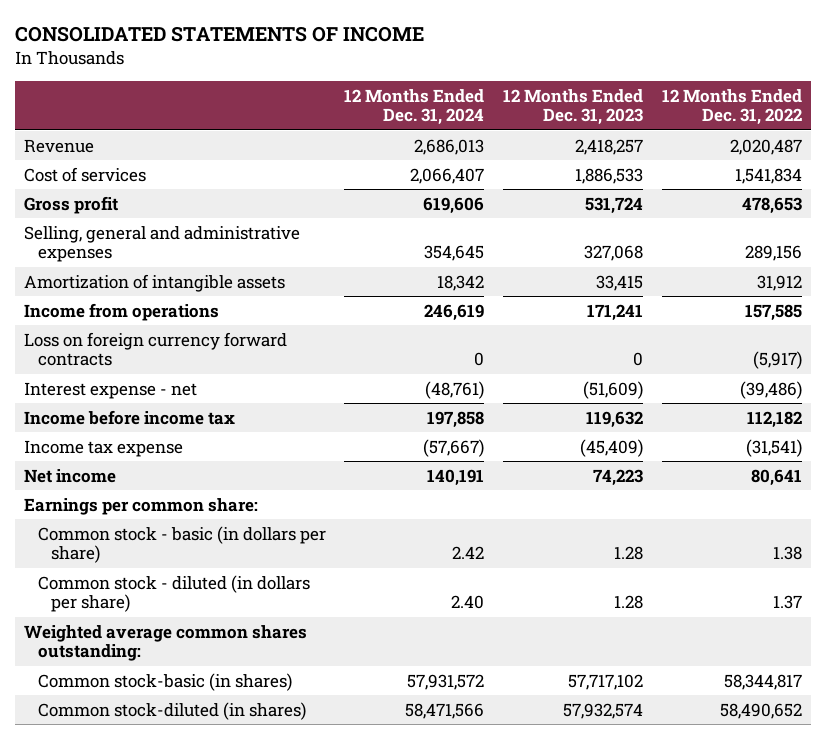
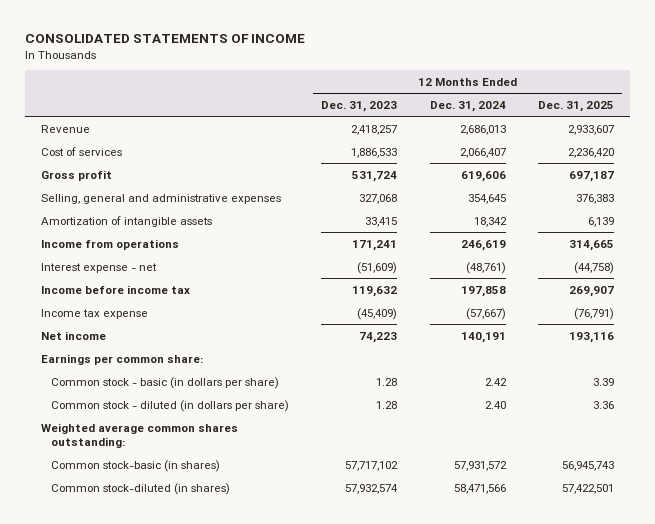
- | 12 Months Ended Dec. 31, 2024 | 12 Months Ended Dec. 31, 2023 | 12 Months Ended Dec. 31, 2022
+ | 12 Months Ended Dec. 31, 2023 | 12 Months Ended Dec. 31, 2024 | 12 Months Ended Dec. 31, 2025
- Loss on foreign currency forward contracts | 0 | 0 | (5,917)

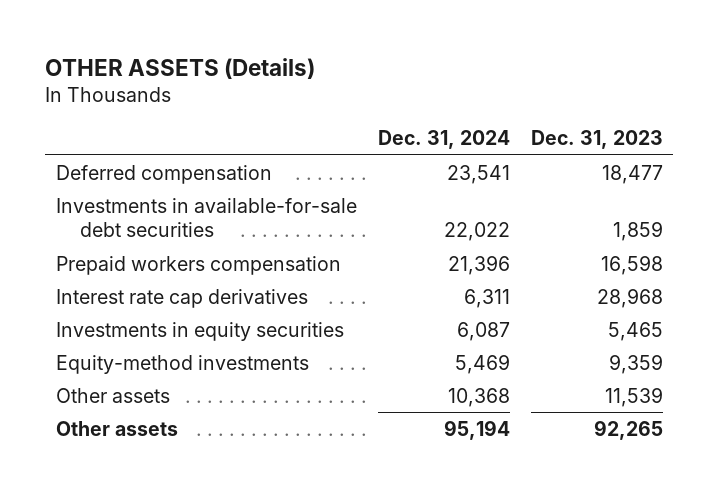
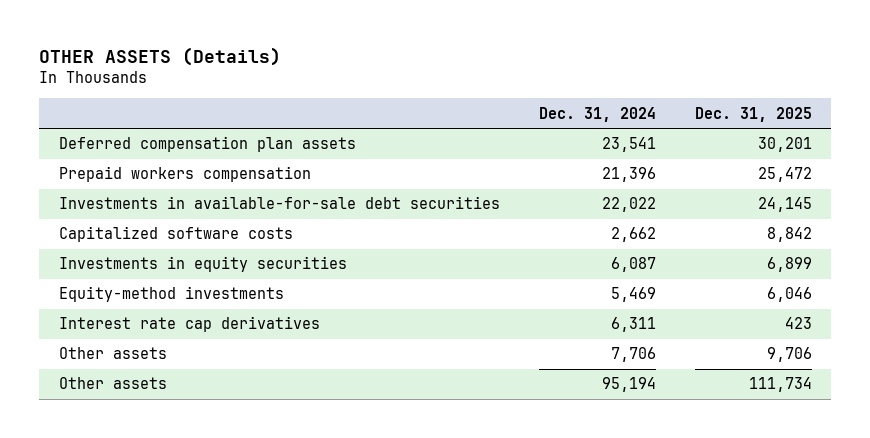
- | Dec. 31, 2024 | Dec. 31, 2023
+ | Dec. 31, 2024 | Dec. 31, 2025
- Deferred compensation | 23,541 | 18,477
+ Deferred compensation plan assets | 23,541 | 30,201
moved down: Investments in available-for-sale debt securities | 22,022 | 24,145
+ Capitalized software costs | 2,662 | 8,842
- Other assets | 10,368 | 11,539
moved down: Interest rate cap derivatives | 6,311 | 423
+ Other assets | 7,706 | 9,706

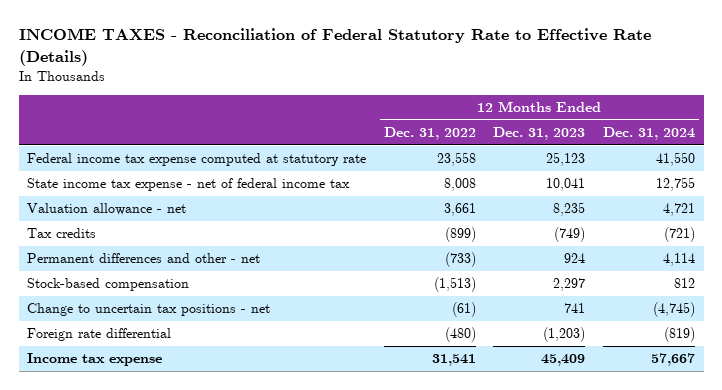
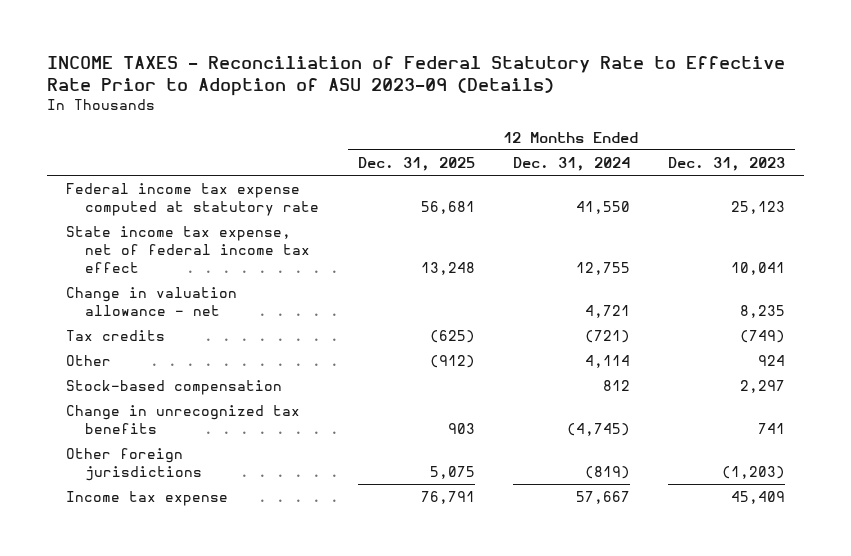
- INCOME TAXES - Reconciliation of Federal Statutory Rate to Effective Rate (Details)
+ INCOME TAXES - Reconciliation of Federal Statutory Rate to Effective Rate Prior to Adoption of ASU 2023-09 (Details)
- | 12 Months Ended Dec. 31, 2022 | 12 Months Ended Dec. 31, 2023 | 12 Months Ended Dec. 31, 2024
+ | 12 Months Ended Dec. 31, 2025 | 12 Months Ended Dec. 31, 2024 | 12 Months Ended Dec. 31, 2023
- State income tax expense - net of federal income tax | 8,008 | 10,041 | 12,755
- Valuation allowance - net | 3,661 | 8,235 | 4,721
+ State income tax expense, net of federal income tax effect | 13,248 | 12,755 | 10,041
+ Change in valuation allowance - net | | 4,721 | 8,235
- Permanent differences and other - net | (733) | 924 | 4,114
+ Other | (912) | 4,114 | 924
- Change to uncertain tax positions - net | (61) | 741 | (4,745)
- Foreign rate differential | (480) | (1,203) | (819)
+ Change in unrecognized tax benefits | 903 | (4,745) | 741
+ Other foreign jurisdictions | 5,075 | (819) | (1,203)

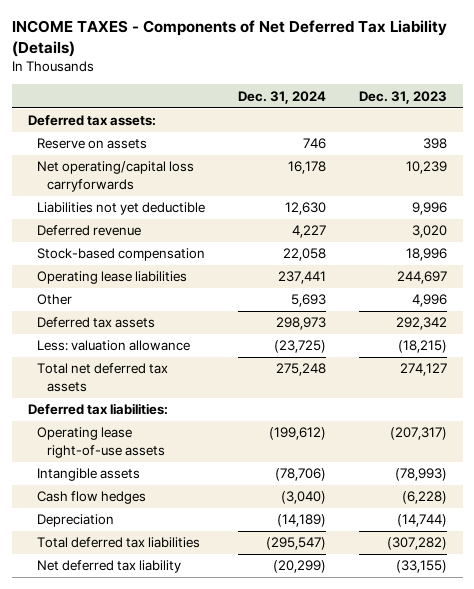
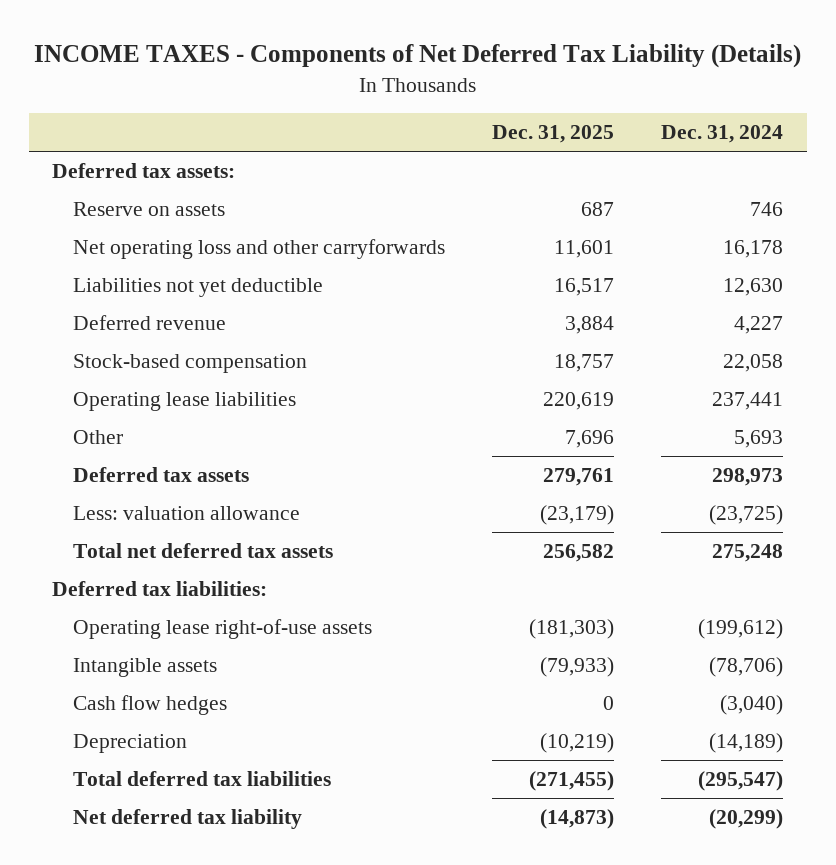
- | Dec. 31, 2024 | Dec. 31, 2023
+ | Dec. 31, 2025 | Dec. 31, 2024
- Net operating/capital loss carryforwards | 16,178 | 10,239
+ Net operating loss and other carryforwards | 11,601 | 16,178

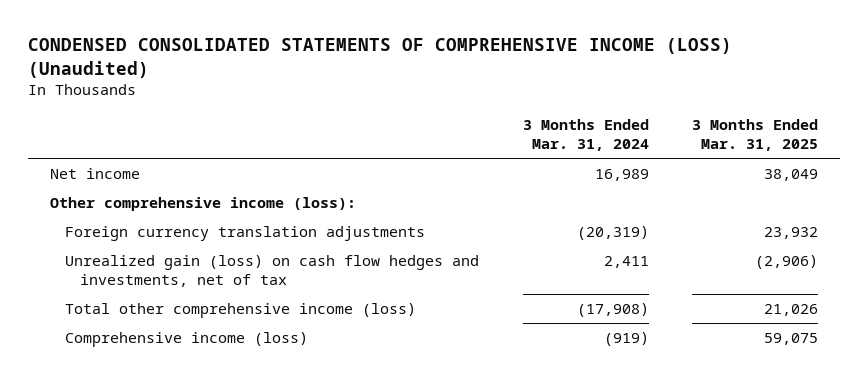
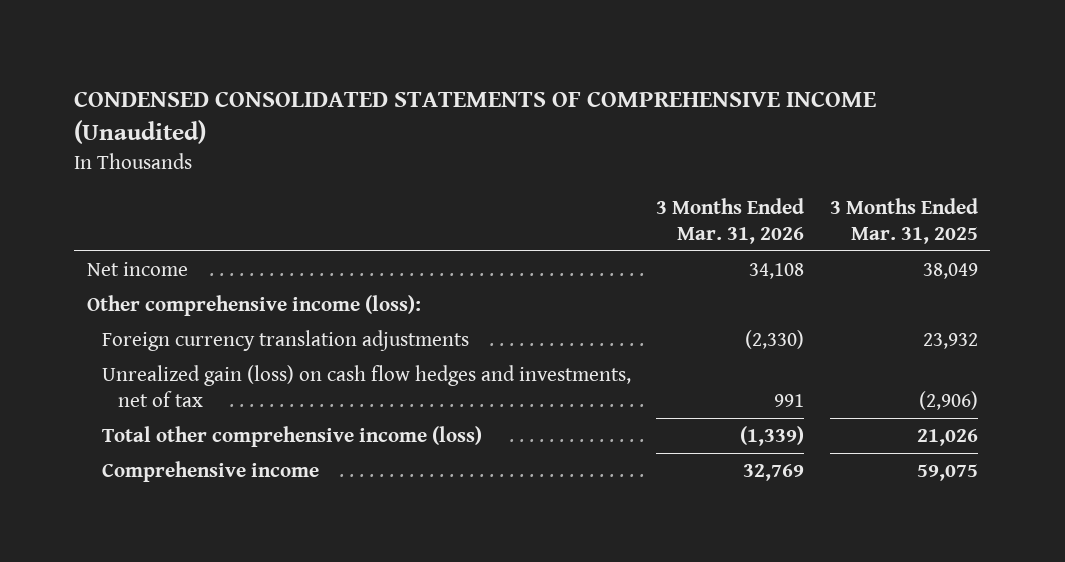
- CONDENSED CONSOLIDATED STATEMENTS OF COMPREHENSIVE INCOME (LOSS) (Unaudited)
+ CONDENSED CONSOLIDATED STATEMENTS OF COMPREHENSIVE INCOME (Unaudited)
- | 3 Months Ended Mar. 31, 2024 | 3 Months Ended Mar. 31, 2025
+ | 3 Months Ended Mar. 31, 2026 | 3 Months Ended Mar. 31, 2025
- Comprehensive income (loss) | (919) | 59,075
+ Comprehensive income | 32,769 | 59,075

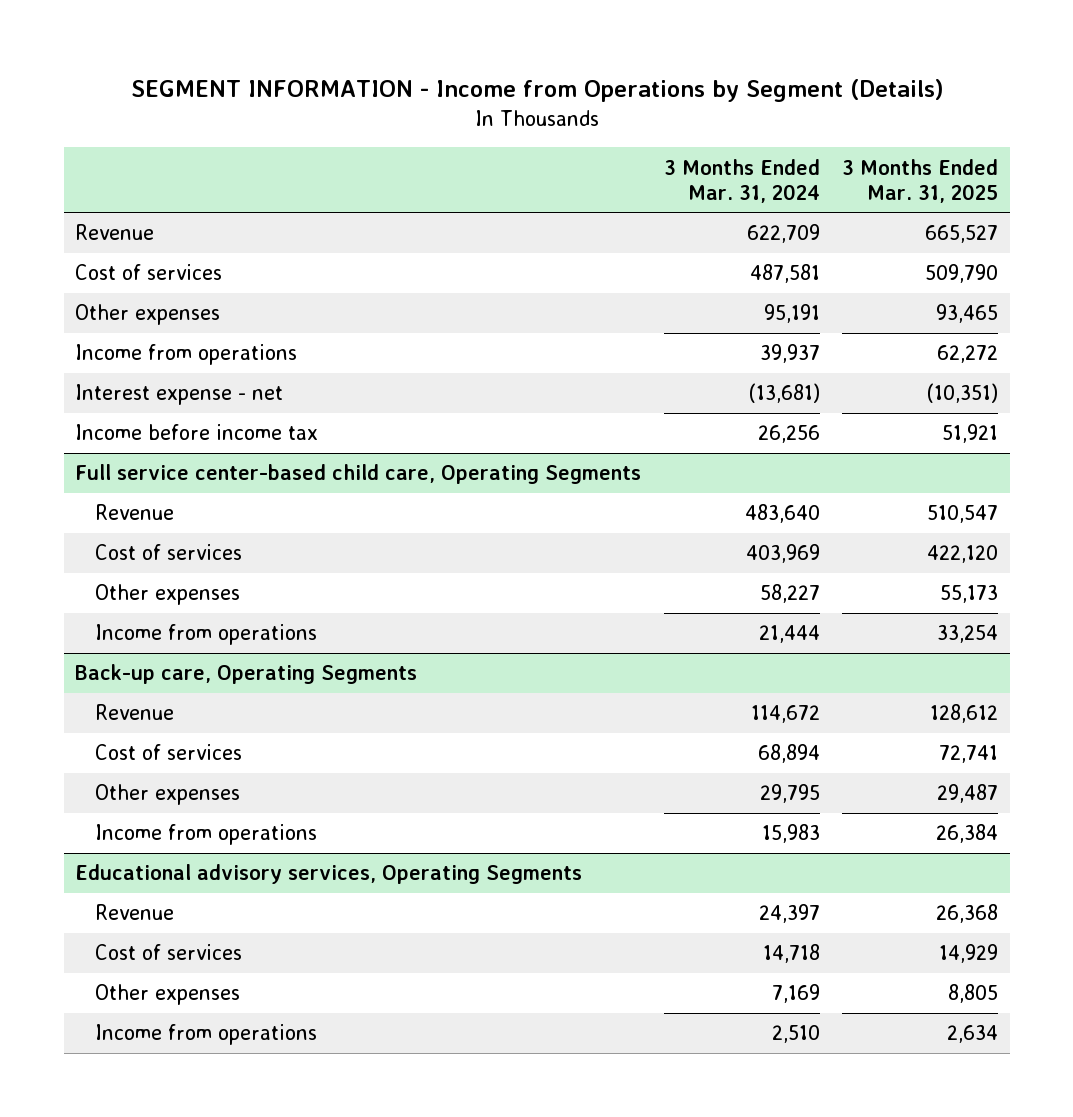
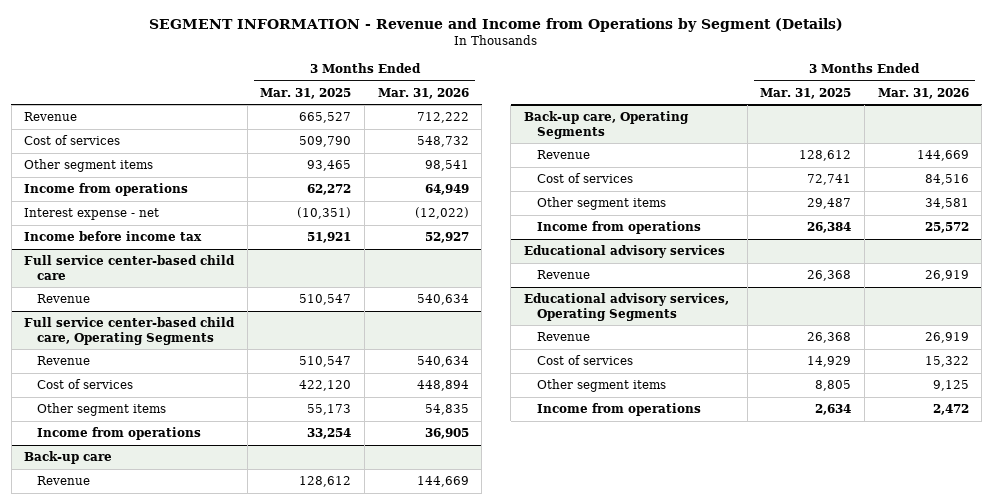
- SEGMENT INFORMATION - Income from Operations by Segment (Details)
+ SEGMENT INFORMATION - Revenue and Income from Operations by Segment (Details)
- | 3 Months Ended Mar. 31, 2024 | 3 Months Ended Mar. 31, 2025
+ | 3 Months Ended Mar. 31, 2025 | 3 Months Ended Mar. 31, 2026
- Other expenses | 95,191 | 93,465
+ Other segment items | 93,465 | 98,541
+ Full service center-based child care
+ Revenue | 510,547 | 540,634
@ Full service center-based child care, Operating Segments
- Other expenses | 58,227 | 55,173
+ Other segment items | 55,173 | 54,835
+ Back-up care
+ Revenue | 128,612 | 144,669
@ Back-up care, Operating Segments
- Other expenses | 29,795 | 29,487
+ Other segment items | 29,487 | 34,581
+ Educational advisory services
+ Revenue | 26,368 | 26,919
@ Educational advisory services, Operating Segments
- Other expenses | 7,169 | 8,805
+ Other segment items | 8,805 | 9,125

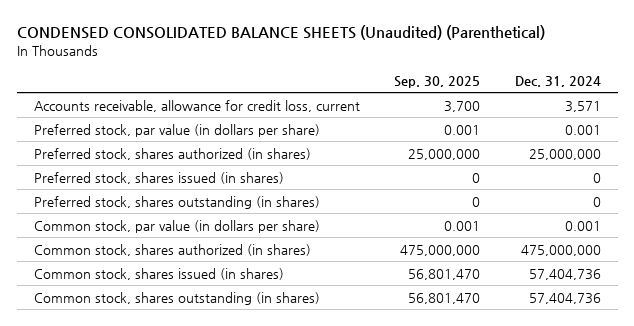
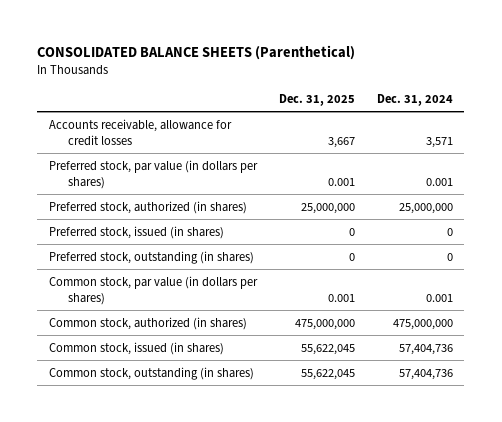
- CONDENSED CONSOLIDATED BALANCE SHEETS (Unaudited) (Parenthetical)
+ CONSOLIDATED BALANCE SHEETS (Parenthetical)
- | Sep. 30, 2025 | Dec. 31, 2024
+ | Dec. 31, 2025 | Dec. 31, 2024
- Accounts receivable, allowance for credit loss, current | 3,700 | 3,571
- Preferred stock, par value (in dollars per share) | 0.001 | 0.001
- Preferred stock, shares authorized (in shares) | 25,000,000 | 25,000,000
- Preferred stock, shares issued (in shares) | 0 | 0
- Preferred stock, shares outstanding (in shares) | 0 | 0
- Common stock, par value (in dollars per share) | 0.001 | 0.001
- Common stock, shares authorized (in shares) | 475,000,000 | 475,000,000
- Common stock, shares issued (in shares) | 56,801,470 | 57,404,736
- Common stock, shares outstanding (in shares) | 56,801,470 | 57,404,736
+ Accounts receivable, allowance for credit losses | 3,667 | 3,571
+ Preferred stock, par value (in dollars per shares) | 0.001 | 0.001
+ Preferred stock, authorized (in shares) | 25,000,000 | 25,000,000
+ Preferred stock, issued (in shares) | 0 | 0
+ Preferred stock, outstanding (in shares) | 0 | 0
+ Common stock, par value (in dollars per shares) | 0.001 | 0.001
+ Common stock, authorized (in shares) | 475,000,000 | 475,000,000
+ Common stock, issued (in shares) | 55,622,045 | 57,404,736
+ Common stock, outstanding (in shares) | 55,622,045 | 57,404,736

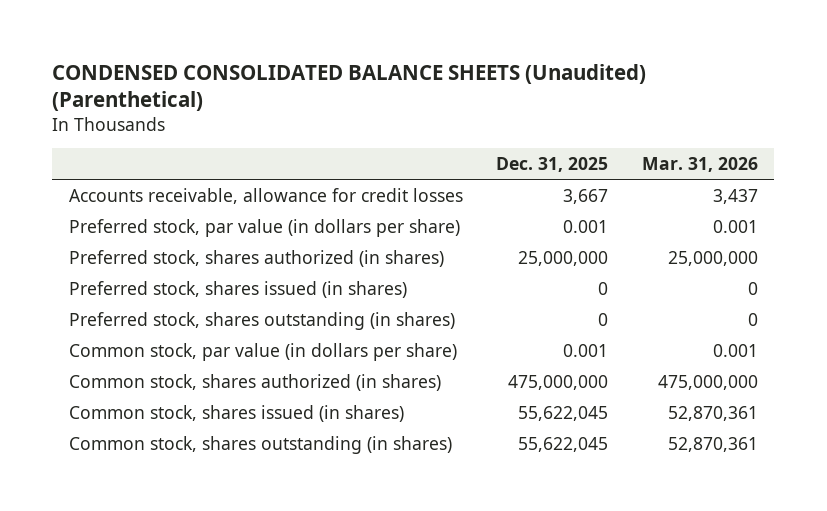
- CONSOLIDATED BALANCE SHEETS (Parenthetical)
+ CONDENSED CONSOLIDATED BALANCE SHEETS (Unaudited) (Parenthetical)
- | Dec. 31, 2025 | Dec. 31, 2024
+ | Dec. 31, 2025 | Mar. 31, 2026
- Preferred stock, par value (in dollars per shares) | 0.001 | 0.001
- Preferred stock, authorized (in shares) | 25,000,000 | 25,000,000
- Preferred stock, issued (in shares) | 0 | 0
- Preferred stock, outstanding (in shares) | 0 | 0
- Common stock, par value (in dollars per shares) | 0.001 | 0.001
- Common stock, authorized (in shares) | 475,000,000 | 475,000,000
- Common stock, issued (in shares) | 55,622,045 | 57,404,736
- Common stock, outstanding (in shares) | 55,622,045 | 57,404,736
+ Preferred stock, par value (in dollars per share) | 0.001 | 0.001
+ Preferred stock, shares authorized (in shares) | 25,000,000 | 25,000,000
+ Preferred stock, shares issued (in shares) | 0 | 0
+ Preferred stock, shares outstanding (in shares) | 0 | 0
+ Common stock, par value (in dollars per share) | 0.001 | 0.001
+ Common stock, shares authorized (in shares) | 475,000,000 | 475,000,000
+ Common stock, shares issued (in shares) | 55,622,045 | 52,870,361
+ Common stock, shares outstanding (in shares) | 55,622,045 | 52,870,361

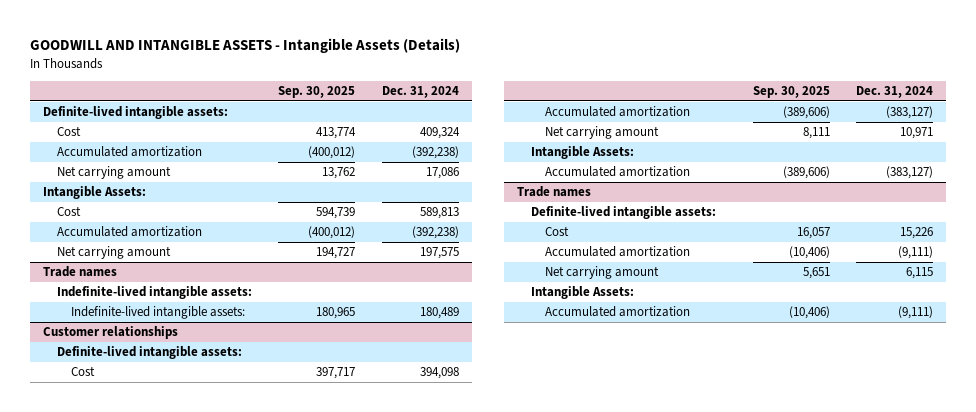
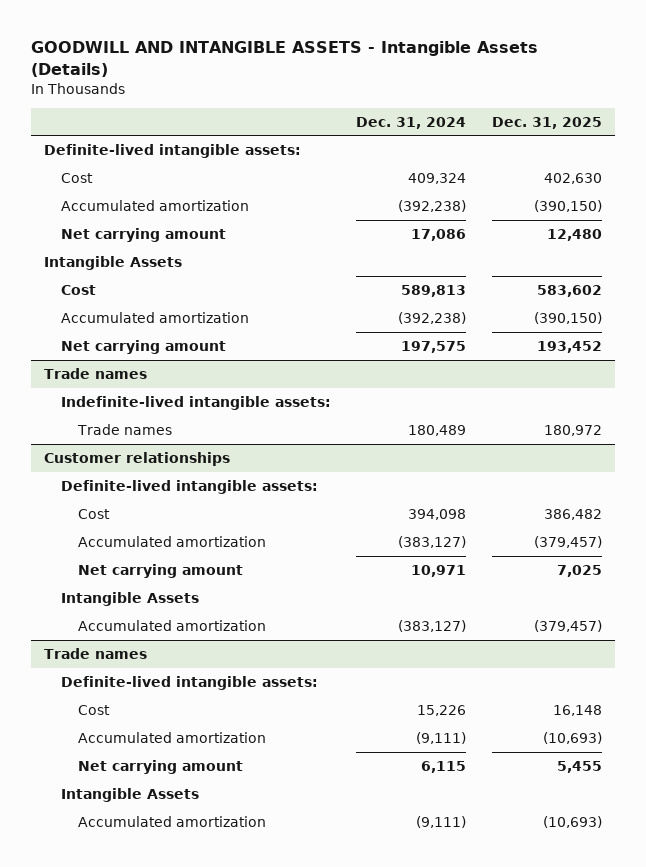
- | Sep. 30, 2025 | Dec. 31, 2024
+ | Dec. 31, 2024 | Dec. 31, 2025
- Intangible Assets:
+ Intangible Assets
@ Trade names
- Indefinite-lived intangible assets: | 180,965 | 180,489
+ Trade names | 180,489 | 180,972
@ Customer relationships
- Intangible Assets:
+ Intangible Assets
@ Trade names
- Intangible Assets:
+ Intangible Assets

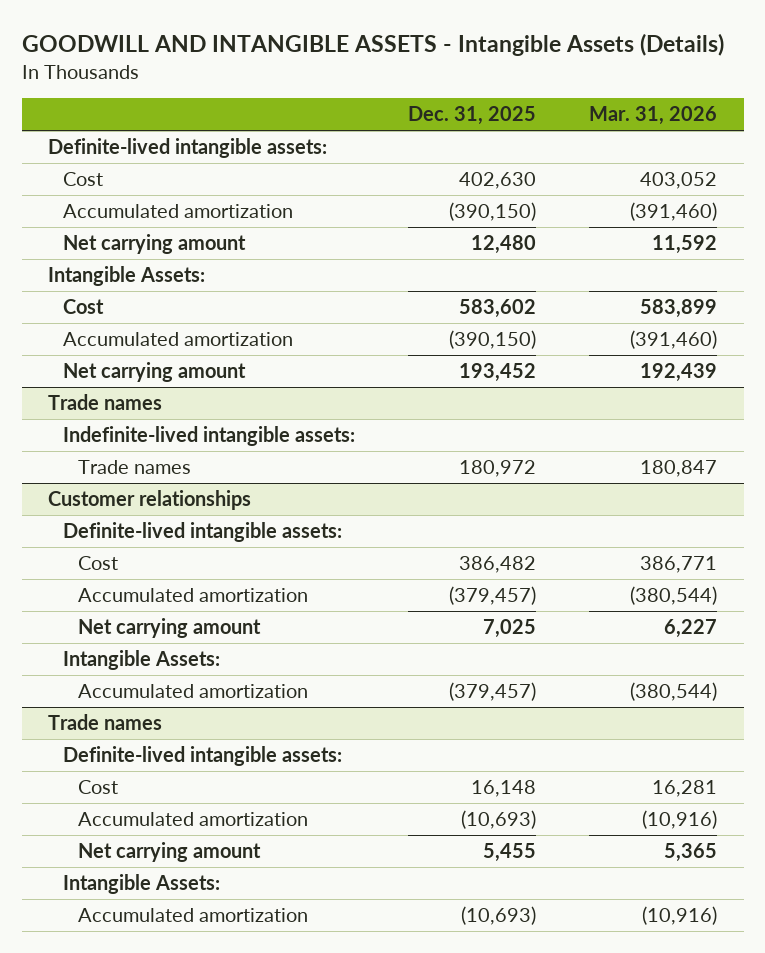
- | Dec. 31, 2024 | Dec. 31, 2025
+ | Dec. 31, 2025 | Mar. 31, 2026
- Intangible Assets
+ Intangible Assets:
@ Customer relationships
- Intangible Assets
+ Intangible Assets:
@ Trade names
- Intangible Assets
+ Intangible Assets:

